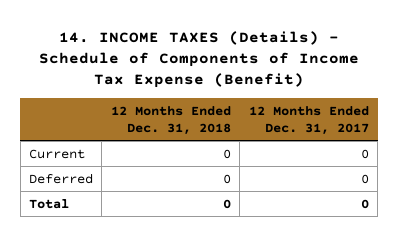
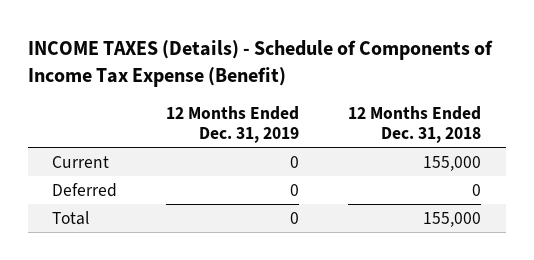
- 14. INCOME TAXES (Details) - Schedule of Components of Income Tax Expense (Benefit)
+ INCOME TAXES (Details) - Schedule of Components of Income Tax Expense (Benefit)
- | 12 Months Ended Dec. 31, 2018 | 12 Months Ended Dec. 31, 2017
+ | 12 Months Ended Dec. 31, 2019 | 12 Months Ended Dec. 31, 2018
- Current | 0 | 0
+ Current | 0 | 155,000
- Total | 0 | 0
+ Total | 0 | 155,000

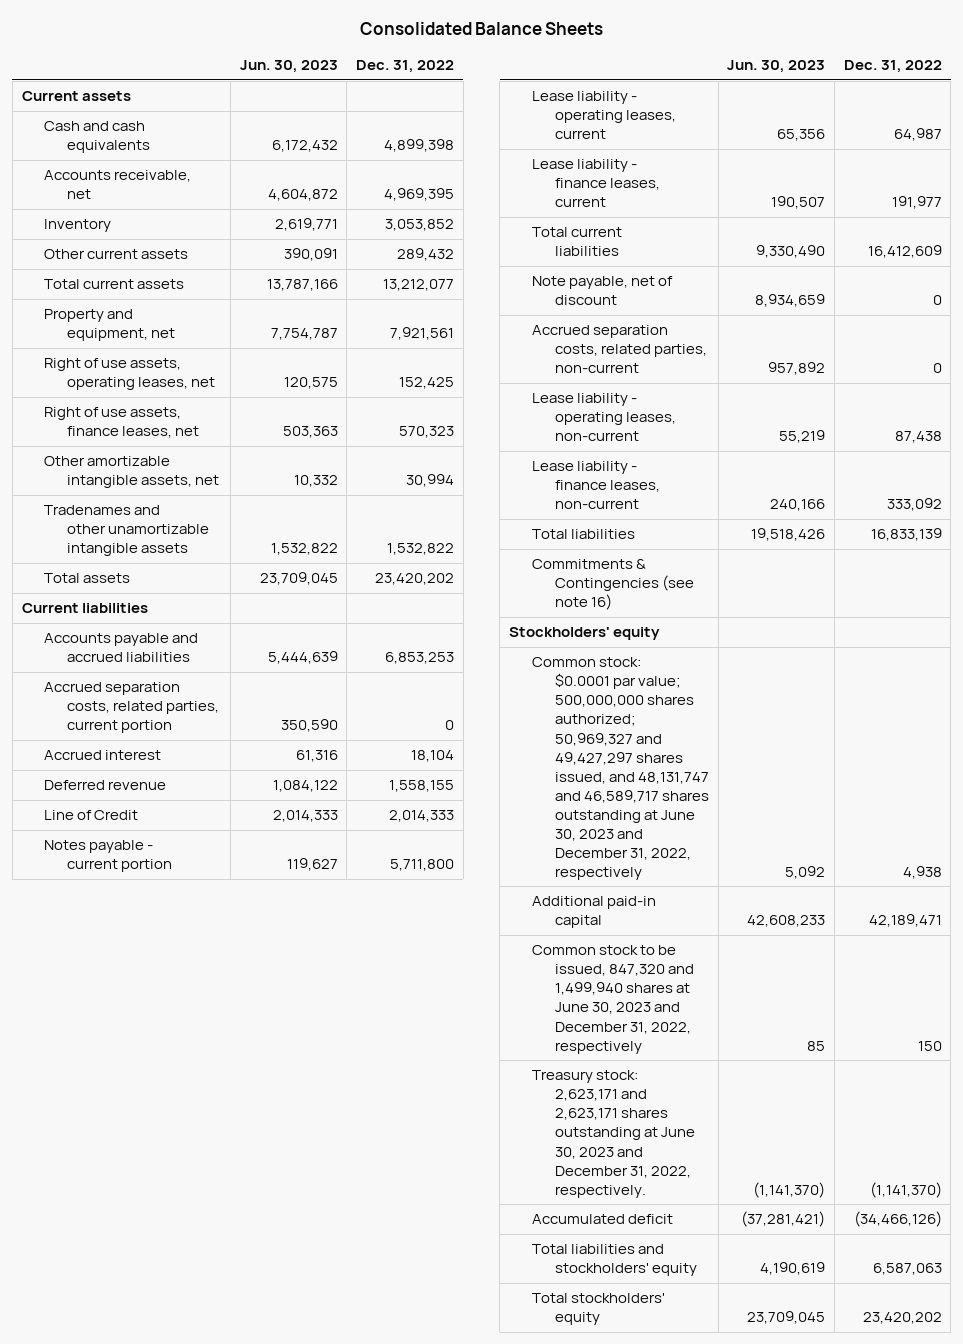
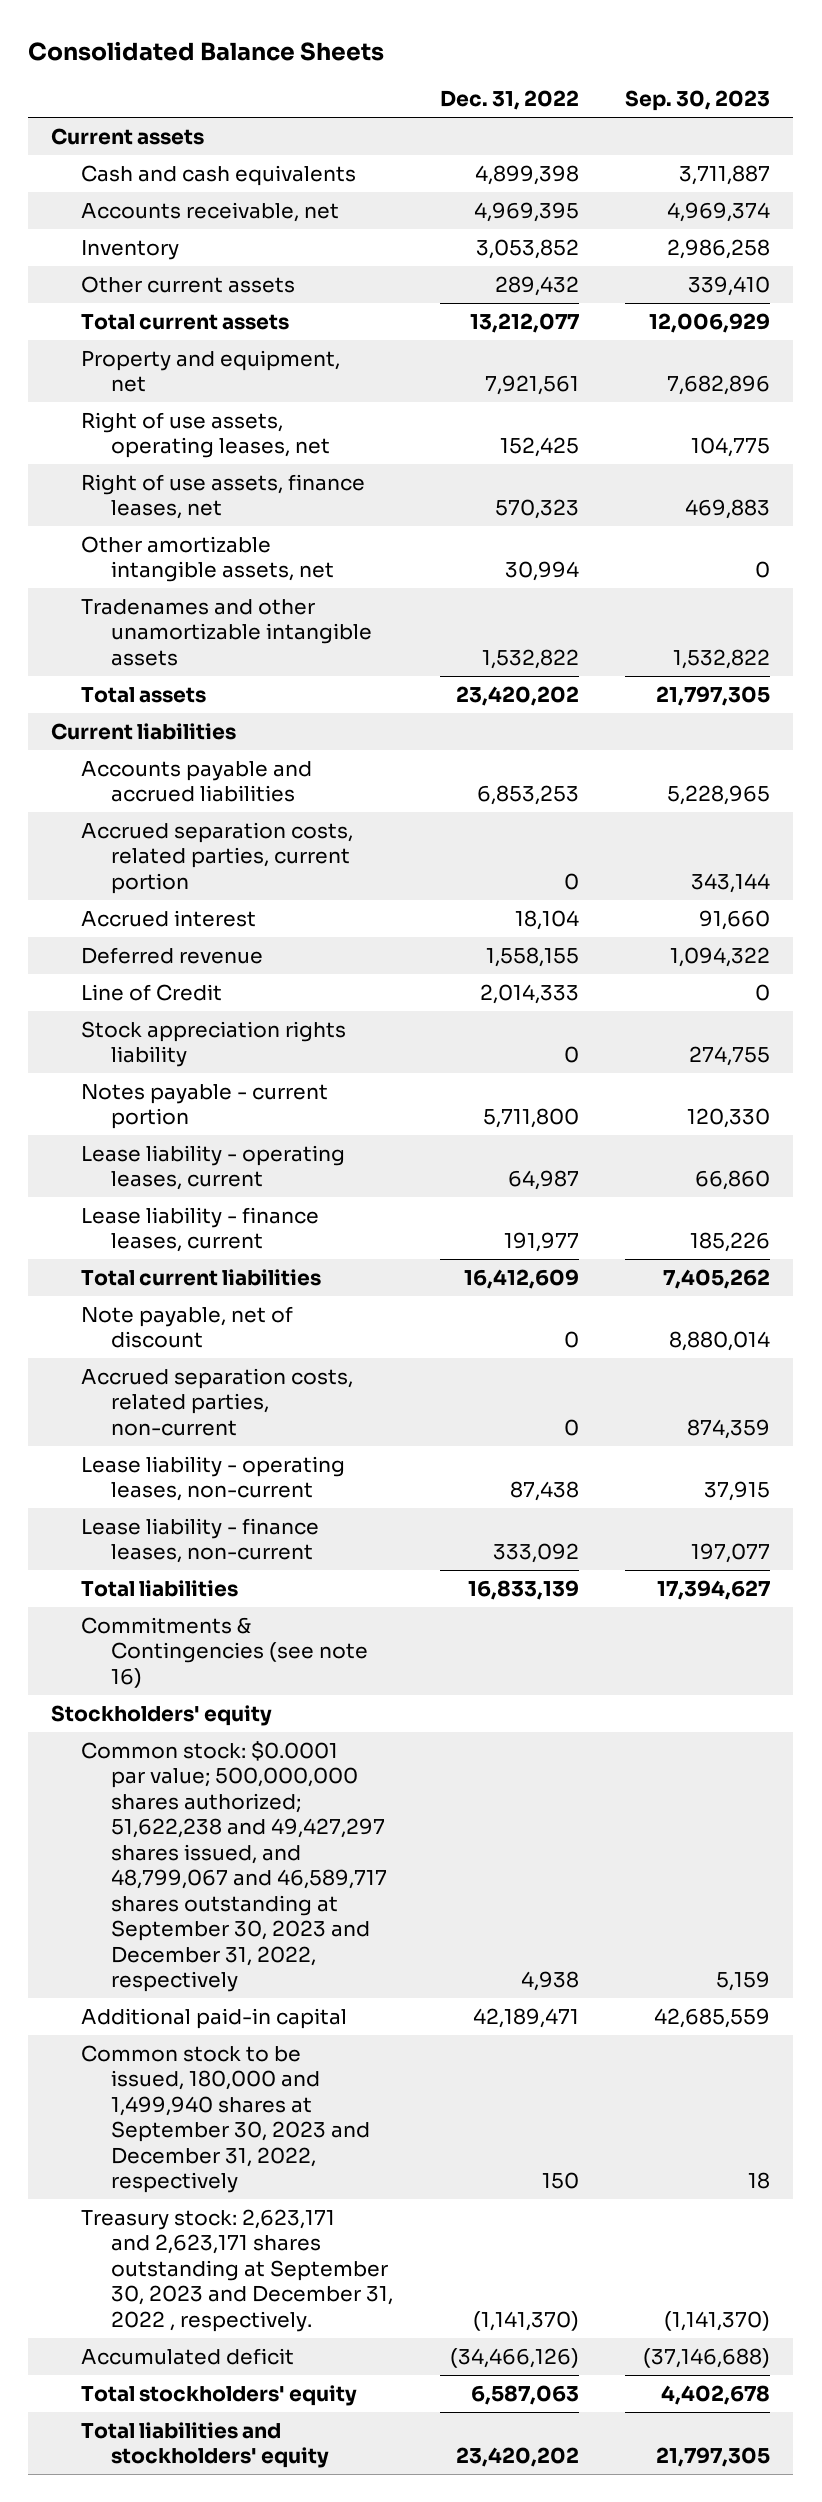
- | Jun. 30, 2023 | Dec. 31, 2022
+ | Dec. 31, 2022 | Sep. 30, 2023
+ Stock appreciation rights liability | 0 | 274,755
- Common stock: $0.0001 par value; 500,000,000 shares authorized; 50,969,327 and 49,427,297 shares issued, and 48,131,747 and 46,589,717 shares outstanding at June 30, 2023 and December 31, 2022, respectively | 5,092 | 4,938
+ Common stock: $0.0001 par value; 500,000,000 shares authorized; 51,622,238 and 49,427,297 shares issued, and 48,799,067 and 46,589,717 shares outstanding at September 30, 2023 and December 31, 2022, respectively | 4,938 | 5,159
- Common stock to be issued, 847,320 and 1,499,940 shares at June 30, 2023 and December 31, 2022, respectively | 85 | 150
- Treasury stock: 2,623,171 and 2,623,171 shares outstanding at June 30, 2023 and December 31, 2022, respectively. | (1,141,370) | (1,141,370)
+ Common stock to be issued, 180,000 and 1,499,940 shares at September 30, 2023 and December 31, 2022, respectively | 150 | 18
+ Treasury stock: 2,623,171 and 2,623,171 shares outstanding at September 30, 2023 and December 31, 2022 , respectively. | (1,141,370) | (1,141,370)
- Total liabilities and stockholders' equity | 4,190,619 | 6,587,063
- Total stockholders' equity | 23,709,045 | 23,420,202
+ Total stockholders' equity | 6,587,063 | 4,402,678
+ Total liabilities and stockholders' equity | 23,420,202 | 21,797,305

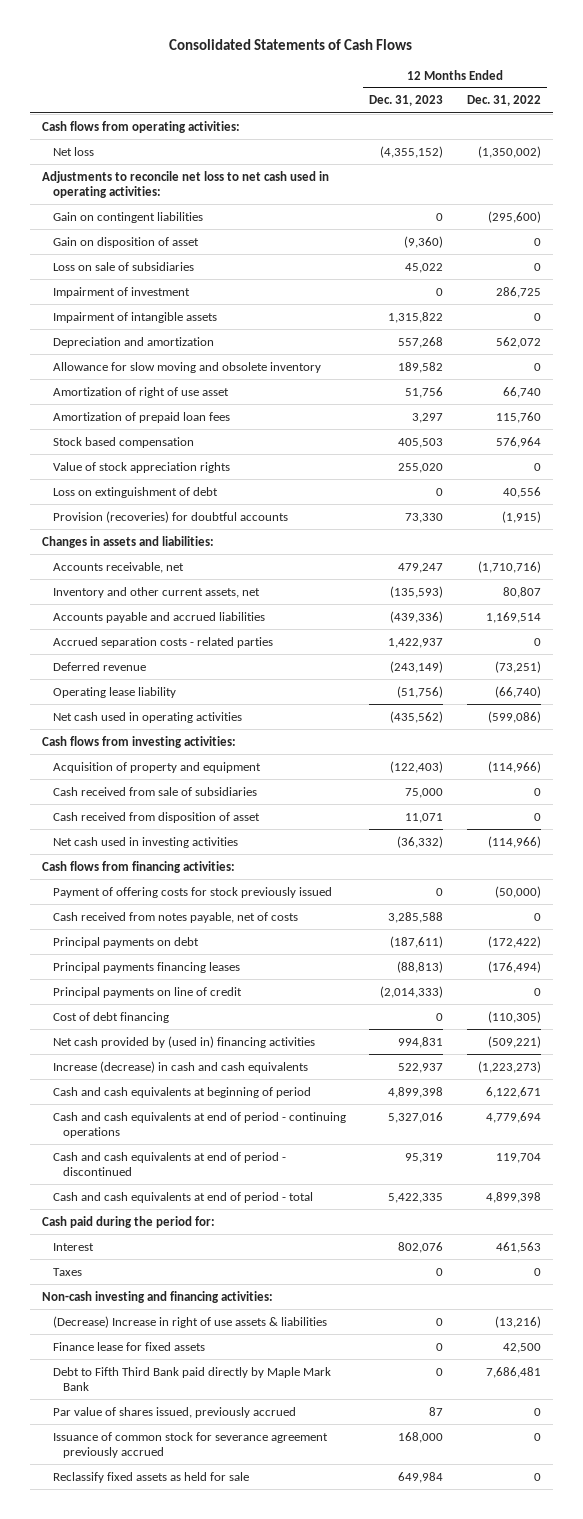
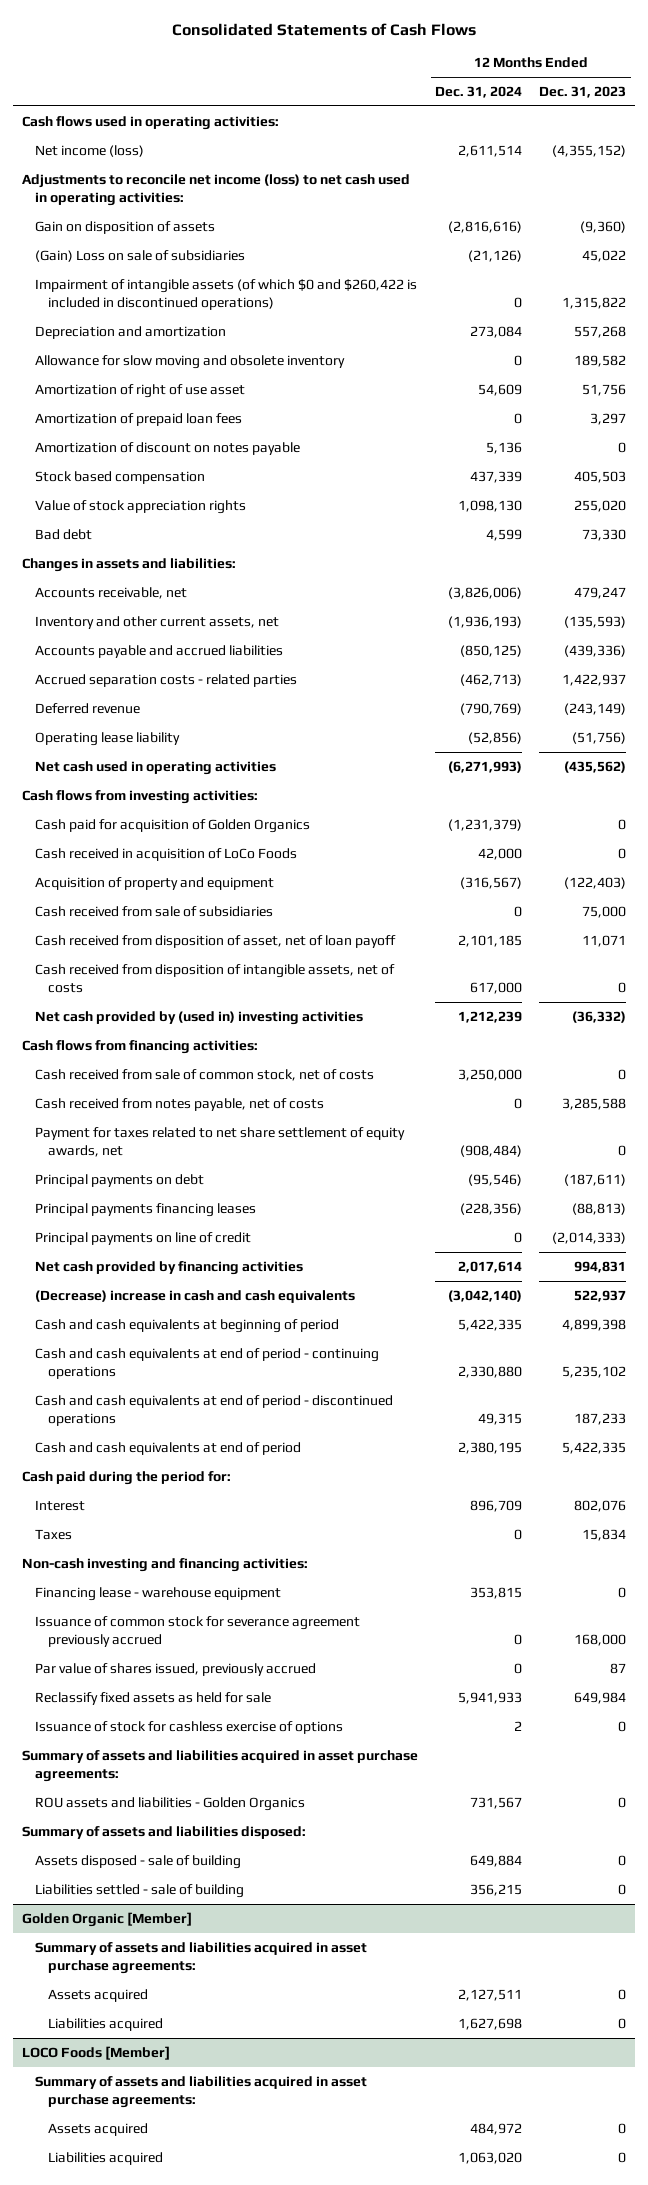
- | 12 Months Ended Dec. 31, 2023 | 12 Months Ended Dec. 31, 2022
+ | 12 Months Ended Dec. 31, 2024 | 12 Months Ended Dec. 31, 2023
- Cash flows from operating activities:
- Net loss | (4,355,152) | (1,350,002)
- Adjustments to reconcile net loss to net cash used in operating activities:
- Gain on contingent liabilities | 0 | (295,600)
- Gain on disposition of asset | (9,360) | 0
- Loss on sale of subsidiaries | 45,022 | 0
- Impairment of investment | 0 | 286,725
- Impairment of intangible assets | 1,315,822 | 0
+ Cash flows used in operating activities:
+ Net income (loss) | 2,611,514 | (4,355,152)
+ Adjustments to reconcile net income (loss) to net cash used in operating activities:
+ Gain on disposition of assets | (2,816,616) | (9,360)
+ (Gain) Loss on sale of subsidiaries | (21,126) | 45,022
+ Impairment of intangible assets (of which $0 and $260,422 is included in discontinued operations) | 0 | 1,315,822
+ Amortization of discount on notes payable | 5,136 | 0
- Loss on extinguishment of debt | 0 | 40,556
- Provision (recoveries) for doubtful accounts | 73,330 | (1,915)
+ Bad debt | 4,599 | 73,330
+ Cash paid for acquisition of Golden Organics | (1,231,379) | 0
+ Cash received in acquisition of LoCo Foods | 42,000 | 0
- Cash received from disposition of asset | 11,071 | 0
- Net cash used in investing activities | (36,332) | (114,966)
+ Cash received from disposition of asset, net of loan payoff | 2,101,185 | 11,071
+ Cash received from disposition of intangible assets, net of costs | 617,000 | 0
+ Net cash provided by (used in) investing activities | 1,212,239 | (36,332)
- Payment of offering costs for stock previously issued | 0 | (50,000)
+ Cash received from sale of common stock, net of costs | 3,250,000 | 0
+ Payment for taxes related to net share settlement of equity awards, net | (908,484) | 0
- Cost of debt financing | 0 | (110,305)
- Net cash provided by (used in) financing activities | 994,831 | (509,221)
- Increase (decrease) in cash and cash equivalents | 522,937 | (1,223,273)
+ Net cash provided by financing activities | 2,017,614 | 994,831
+ (Decrease) increase in cash and cash equivalents | (3,042,140) | 522,937
- Cash and cash equivalents at end of period - continuing operations | 5,327,016 | 4,779,694
- Cash and cash equivalents at end of period - discontinued | 95,319 | 119,704
- Cash and cash equivalents at end of period - total | 5,422,335 | 4,899,398
+ Cash and cash equivalents at end of period - continuing operations | 2,330,880 | 5,235,102
+ Cash and cash equivalents at end of period - discontinued operations | 49,315 | 187,233
+ Cash and cash equivalents at end of period | 2,380,195 | 5,422,335
- Taxes | 0 | 0
+ Taxes | 0 | 15,834
- (Decrease) Increase in right of use assets & liabilities | 0 | (13,216)
- Finance lease for fixed assets | 0 | 42,500
- Debt to Fifth Third Bank paid directly by Maple Mark Bank | 0 | 7,686,481
+ Financing lease - warehouse equipment | 353,815 | 0
moved down: Par value of shares issued, previously accrued | 0 | 87
+ Issuance of stock for cashless exercise of options | 2 | 0
+ Summary of assets and liabilities acquired in asset purchase agreements:
+ ROU assets and liabilities - Golden Organics | 731,567 | 0
+ Summary of assets and liabilities disposed:
+ Assets disposed - sale of building | 649,884 | 0
+ Liabilities settled - sale of building | 356,215 | 0
+ Golden Organic [Member]
+ Summary of assets and liabilities acquired in asset purchase agreements:
+ Assets acquired | 2,127,511 | 0
+ Liabilities acquired | 1,627,698 | 0
+ LOCO Foods [Member]
+ Summary of assets and liabilities acquired in asset purchase agreements:
+ Assets acquired | 484,972 | 0
+ Liabilities acquired | 1,063,020 | 0

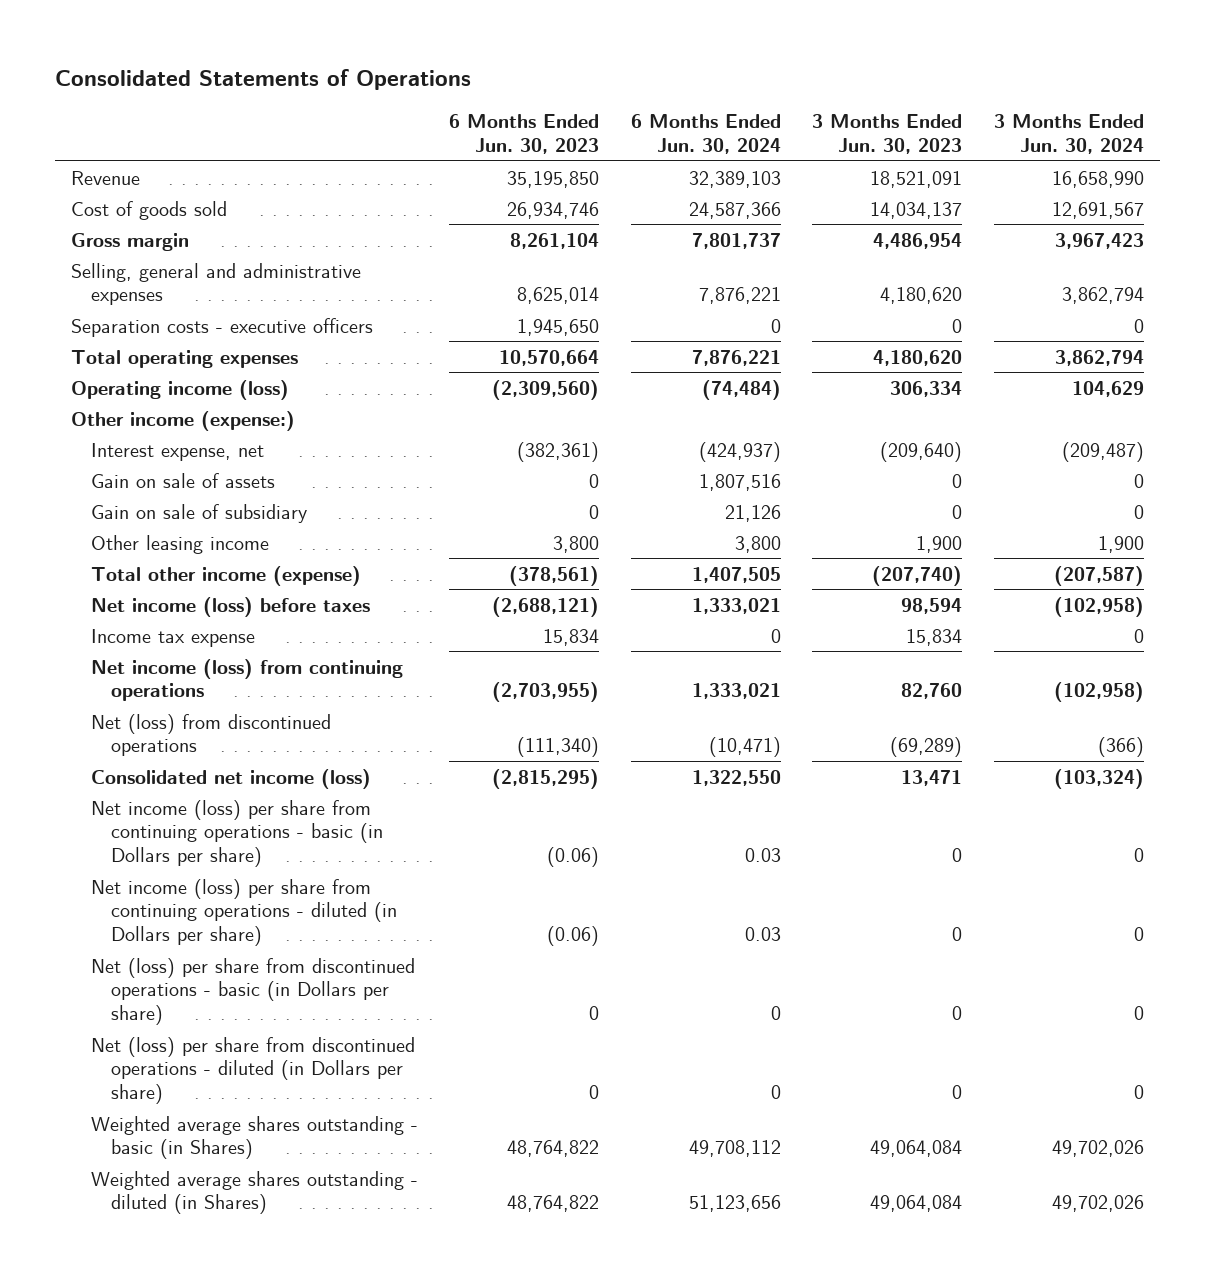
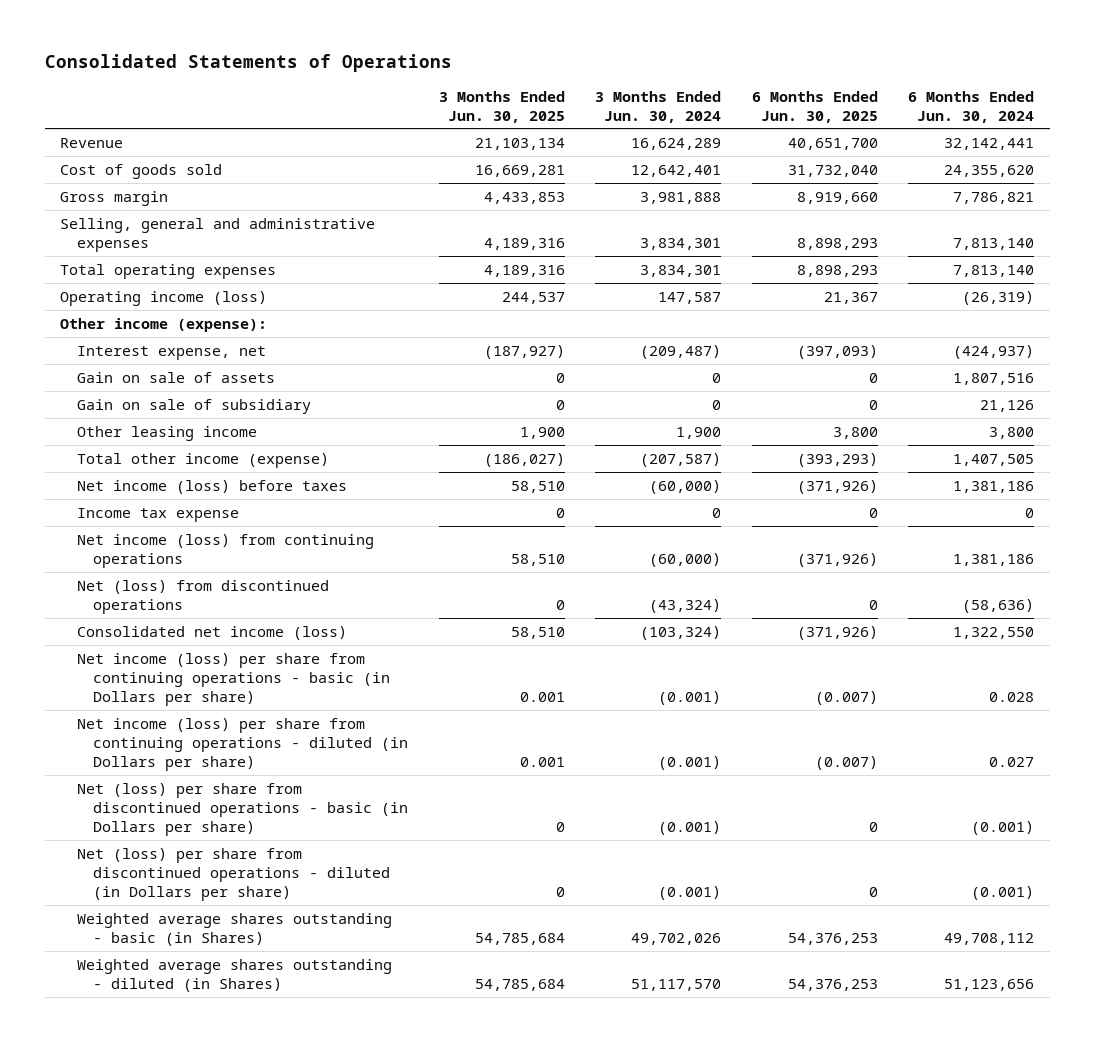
- | 6 Months Ended Jun. 30, 2023 | 6 Months Ended Jun. 30, 2024 | 3 Months Ended Jun. 30, 2023 | 3 Months Ended Jun. 30, 2024
+ | 3 Months Ended Jun. 30, 2025 | 3 Months Ended Jun. 30, 2024 | 6 Months Ended Jun. 30, 2025 | 6 Months Ended Jun. 30, 2024
- Revenue | 35,195,850 | 32,389,103 | 18,521,091 | 16,658,990
- Cost of goods sold | 26,934,746 | 24,587,366 | 14,034,137 | 12,691,567
- Gross margin | 8,261,104 | 7,801,737 | 4,486,954 | 3,967,423
- Selling, general and administrative expenses | 8,625,014 | 7,876,221 | 4,180,620 | 3,862,794
- Separation costs - executive officers | 1,945,650 | 0 | 0 | 0
- Total operating expenses | 10,570,664 | 7,876,221 | 4,180,620 | 3,862,794
- Operating income (loss) | (2,309,560) | (74,484) | 306,334 | 104,629
- Other income (expense:)
+ Revenue | 21,103,134 | 16,624,289 | 40,651,700 | 32,142,441
+ Cost of goods sold | 16,669,281 | 12,642,401 | 31,732,040 | 24,355,620
+ Gross margin | 4,433,853 | 3,981,888 | 8,919,660 | 7,786,821
+ Selling, general and administrative expenses | 4,189,316 | 3,834,301 | 8,898,293 | 7,813,140
+ Total operating expenses | 4,189,316 | 3,834,301 | 8,898,293 | 7,813,140
+ Operating income (loss) | 244,537 | 147,587 | 21,367 | (26,319)
+ Other income (expense):
- Net income (loss) before taxes | (2,688,121) | 1,333,021 | 98,594 | (102,958)
+ Net income (loss) before taxes | 58,510 | (60,000) | (371,926) | 1,381,186
- Net income (loss) from continuing operations | (2,703,955) | 1,333,021 | 82,760 | (102,958)
- Net (loss) from discontinued operations | (111,340) | (10,471) | (69,289) | (366)
+ Net income (loss) from continuing operations | 58,510 | (60,000) | (371,926) | 1,381,186
+ Net (loss) from discontinued operations | 0 | (43,324) | 0 | (58,636)
- Net income (loss) per share from continuing operations - basic (in Dollars per share) | (0.06) | 0.03 | 0 | 0
- Net income (loss) per share from continuing operations - diluted (in Dollars per share) | (0.06) | 0.03 | 0 | 0
- Net (loss) per share from discontinued operations - basic (in Dollars per share) | 0 | 0 | 0 | 0
- Net (loss) per share from discontinued operations - diluted (in Dollars per share) | 0 | 0 | 0 | 0
+ Net income (loss) per share from continuing operations - basic (in Dollars per share) | 0.001 | (0.001) | (0.007) | 0.028
+ Net income (loss) per share from continuing operations - diluted (in Dollars per share) | 0.001 | (0.001) | (0.007) | 0.027
+ Net (loss) per share from discontinued operations - basic (in Dollars per share) | 0 | (0.001) | 0 | (0.001)
+ Net (loss) per share from discontinued operations - diluted (in Dollars per share) | 0 | (0.001) | 0 | (0.001)
- Weighted average shares outstanding - diluted (in Shares) | 48,764,822 | 51,123,656 | 49,064,084 | 49,702,026
+ Weighted average shares outstanding - diluted (in Shares) | 54,785,684 | 51,117,570 | 54,376,253 | 51,123,656

